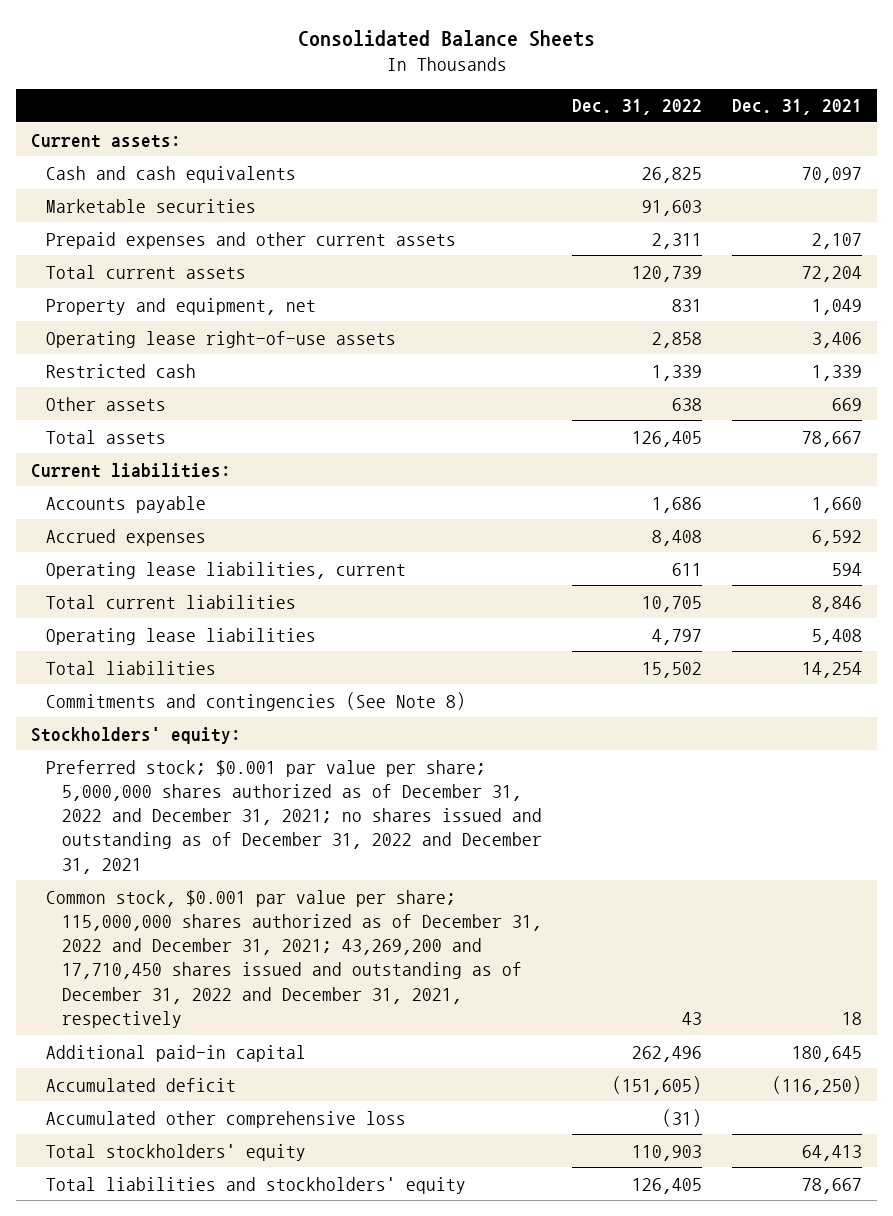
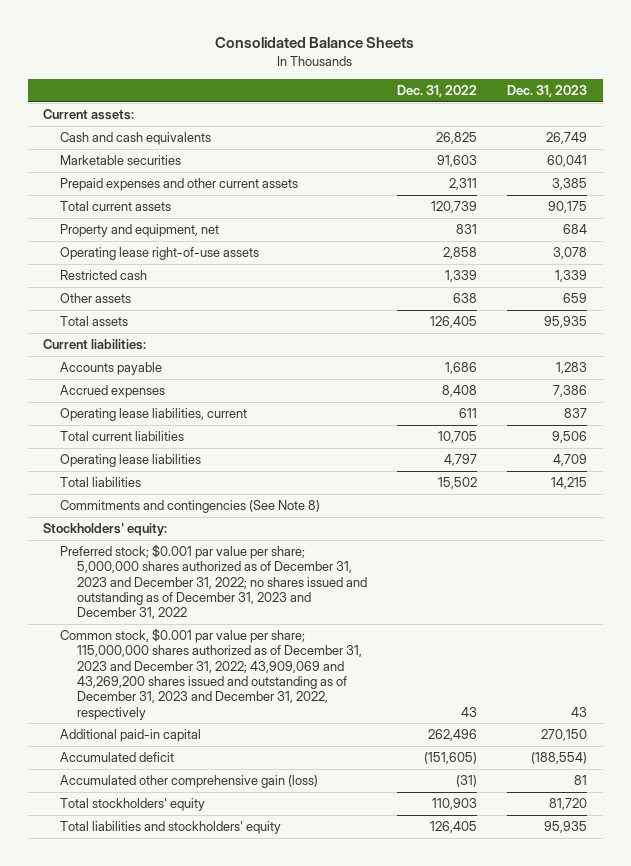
- | Dec. 31, 2022 | Dec. 31, 2021
+ | Dec. 31, 2022 | Dec. 31, 2023
- Preferred stock; $0.001 par value per share; 5,000,000 shares authorized as of December 31, 2022 and December 31, 2021; no shares issued and outstanding as of December 31, 2022 and December 31, 2021
- Common stock, $0.001 par value per share; 115,000,000 shares authorized as of December 31, 2022 and December 31, 2021; 43,269,200 and 17,710,450 shares issued and outstanding as of December 31, 2022 and December 31, 2021, respectively | 43 | 18
+ Preferred stock; $0.001 par value per share; 5,000,000 shares authorized as of December 31, 2023 and December 31, 2022; no shares issued and outstanding as of December 31, 2023 and December 31, 2022
+ Common stock, $0.001 par value per share; 115,000,000 shares authorized as of December 31, 2023 and December 31, 2022; 43,909,069 and 43,269,200 shares issued and outstanding as of December 31, 2023 and December 31, 2022, respectively | 43 | 43
- Accumulated other comprehensive loss | (31) |
+ Accumulated other comprehensive gain (loss) | (31) | 81

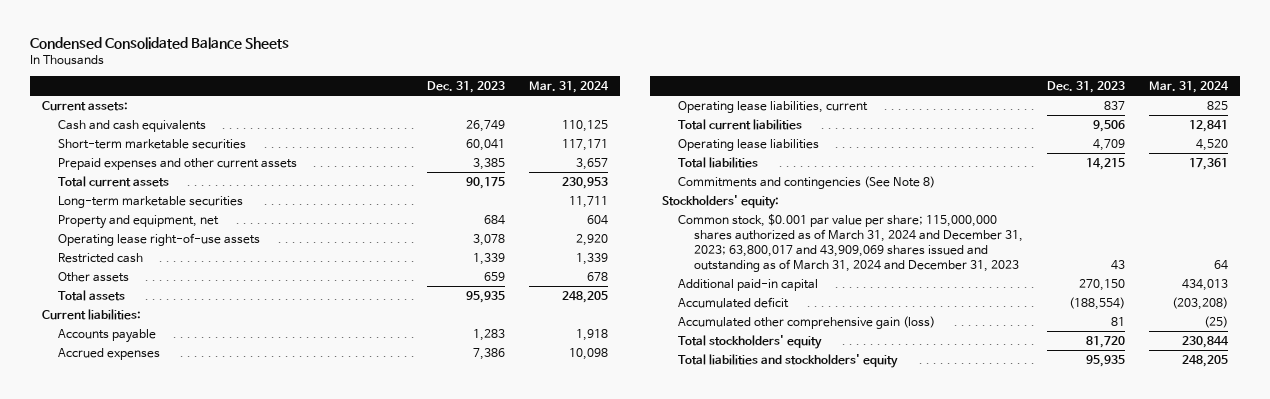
- Consolidated Balance Sheets
+ Condensed Consolidated Balance Sheets
- | Dec. 31, 2022 | Dec. 31, 2023
+ | Dec. 31, 2023 | Mar. 31, 2024
- Marketable securities | 91,603 | 60,041
+ Short-term marketable securities | 60,041 | 117,171
+ Long-term marketable securities | | 11,711
- Preferred stock; $0.001 par value per share; 5,000,000 shares authorized as of December 31, 2023 and December 31, 2022; no shares issued and outstanding as of December 31, 2023 and December 31, 2022
- Common stock, $0.001 par value per share; 115,000,000 shares authorized as of December 31, 2023 and December 31, 2022; 43,909,069 and 43,269,200 shares issued and outstanding as of December 31, 2023 and December 31, 2022, respectively | 43 | 43
+ Common stock, $0.001 par value per share; 115,000,000 shares authorized as of March 31, 2024 and December 31, 2023; 63,800,017 and 43,909,069 shares issued and outstanding as of March 31, 2024 and December 31, 2023 | 43 | 64

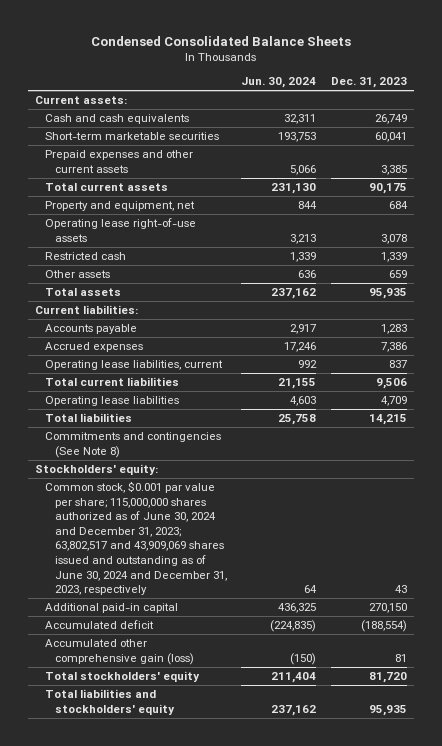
- | Dec. 31, 2023 | Mar. 31, 2024
+ | Jun. 30, 2024 | Dec. 31, 2023
- Long-term marketable securities | | 11,711
- Common stock, $0.001 par value per share; 115,000,000 shares authorized as of March 31, 2024 and December 31, 2023; 63,800,017 and 43,909,069 shares issued and outstanding as of March 31, 2024 and December 31, 2023 | 43 | 64
+ Common stock, $0.001 par value per share; 115,000,000 shares authorized as of June 30, 2024 and December 31, 2023; 63,802,517 and 43,909,069 shares issued and outstanding as of June 30, 2024 and December 31, 2023, respectively | 64 | 43

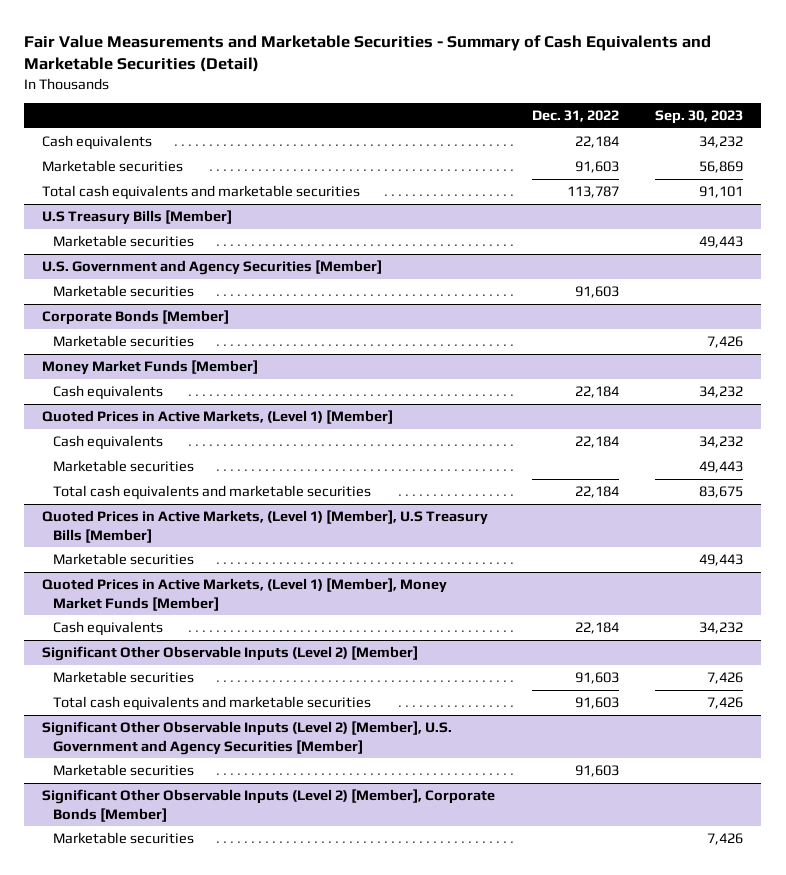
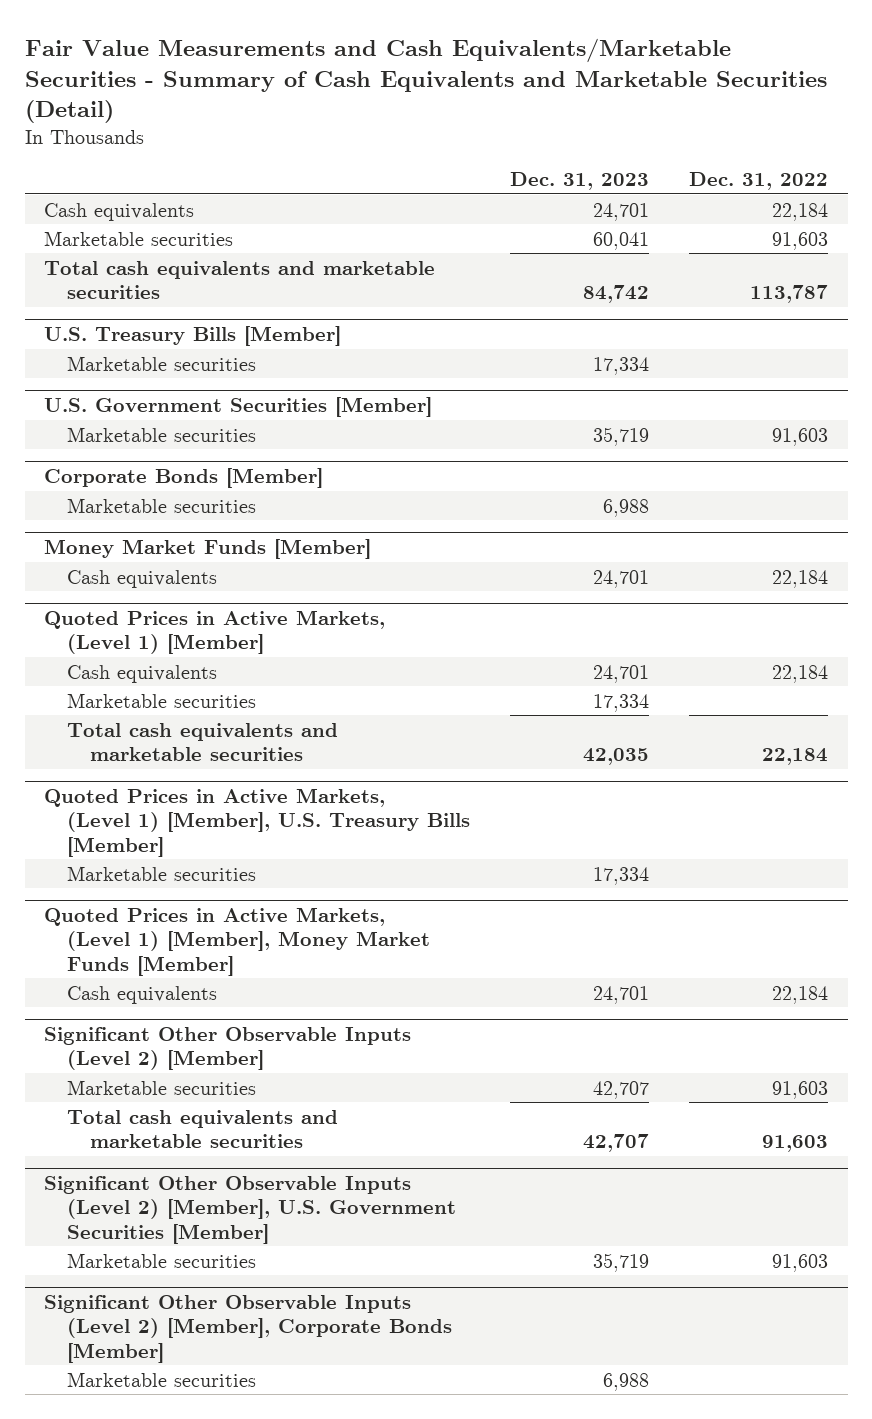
- Fair Value Measurements and Marketable Securities - Summary of Cash Equivalents and Marketable Securities (Detail)
+ Fair Value Measurements and Cash Equivalents/Marketable Securities - Summary of Cash Equivalents and Marketable Securities (Detail)
- | Dec. 31, 2022 | Sep. 30, 2023
+ | Dec. 31, 2023 | Dec. 31, 2022
- U.S Treasury Bills [Member]
+ U.S. Treasury Bills [Member]
- U.S. Government and Agency Securities [Member]
+ U.S. Government Securities [Member]
- Quoted Prices in Active Markets, (Level 1) [Member], U.S Treasury Bills [Member]
+ Quoted Prices in Active Markets, (Level 1) [Member], U.S. Treasury Bills [Member]
- Significant Other Observable Inputs (Level 2) [Member], U.S. Government and Agency Securities [Member]
+ Significant Other Observable Inputs (Level 2) [Member], U.S. Government Securities [Member]

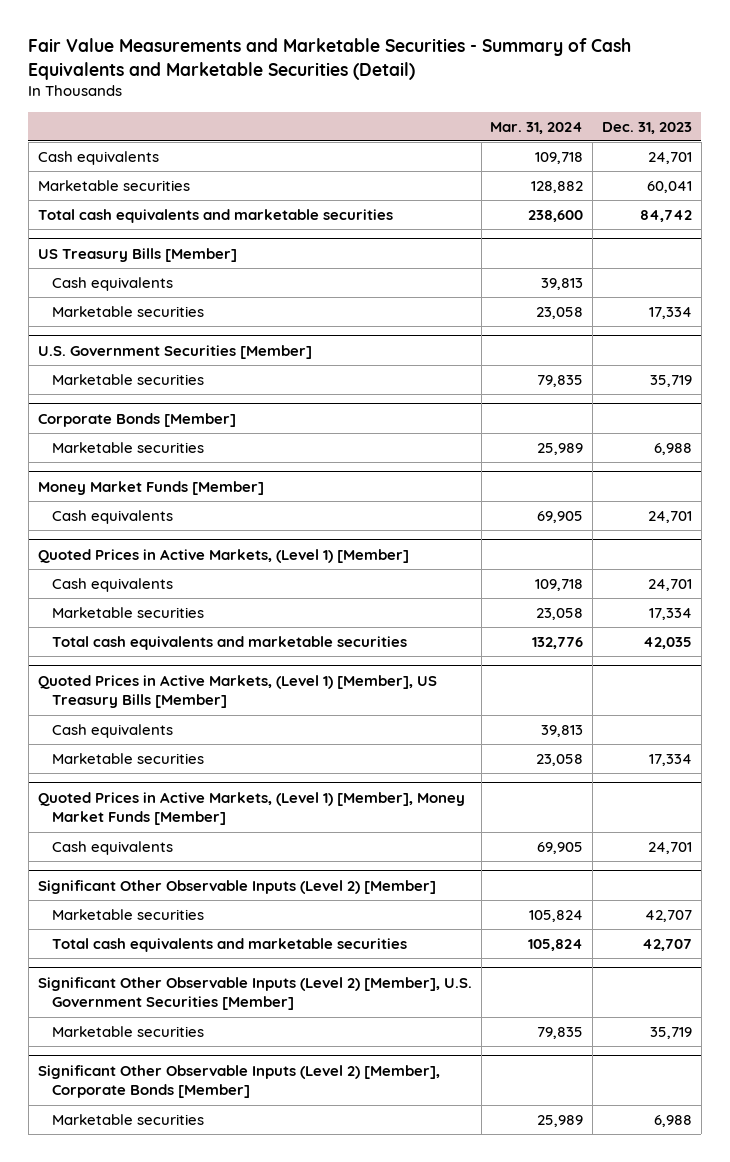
- Fair Value Measurements and Cash Equivalents/Marketable Securities - Summary of Cash Equivalents and Marketable Securities (Detail)
+ Fair Value Measurements and Marketable Securities - Summary of Cash Equivalents and Marketable Securities (Detail)
- | Dec. 31, 2023 | Dec. 31, 2022
+ | Mar. 31, 2024 | Dec. 31, 2023
- U.S. Treasury Bills [Member]
+ US Treasury Bills [Member]
+ Cash equivalents | 39,813 |
- Quoted Prices in Active Markets, (Level 1) [Member], U.S. Treasury Bills [Member]
+ Quoted Prices in Active Markets, (Level 1) [Member], US Treasury Bills [Member]
+ Cash equivalents | 39,813 |

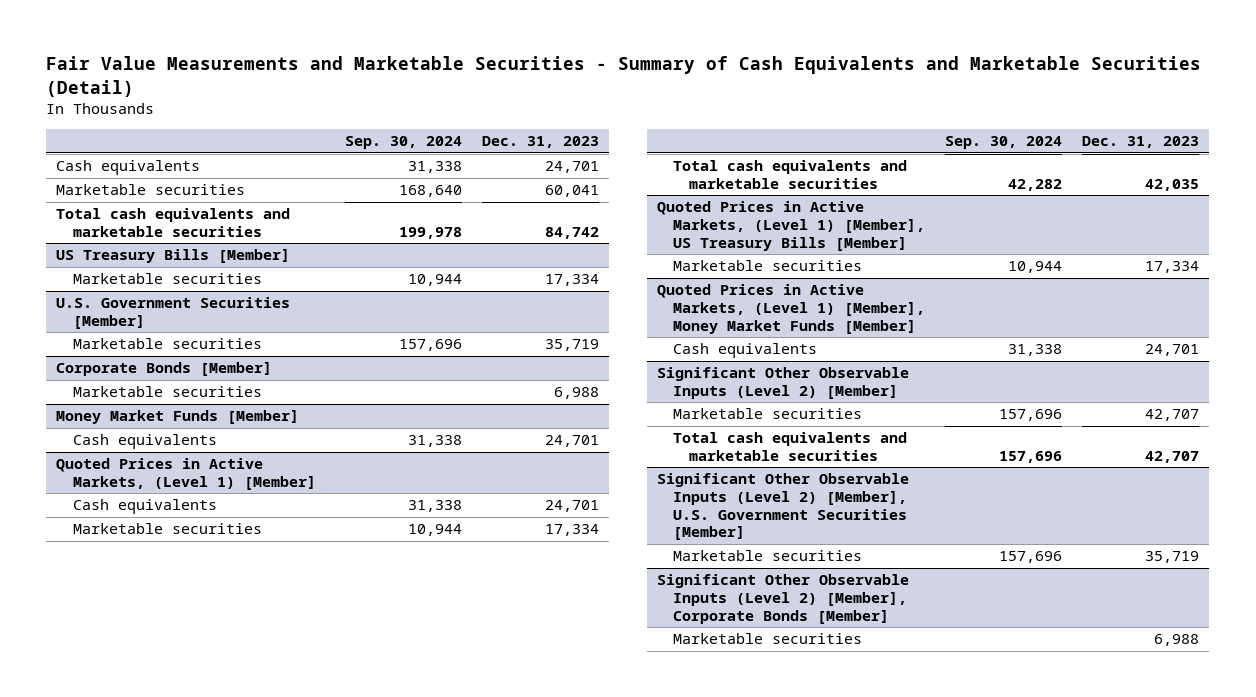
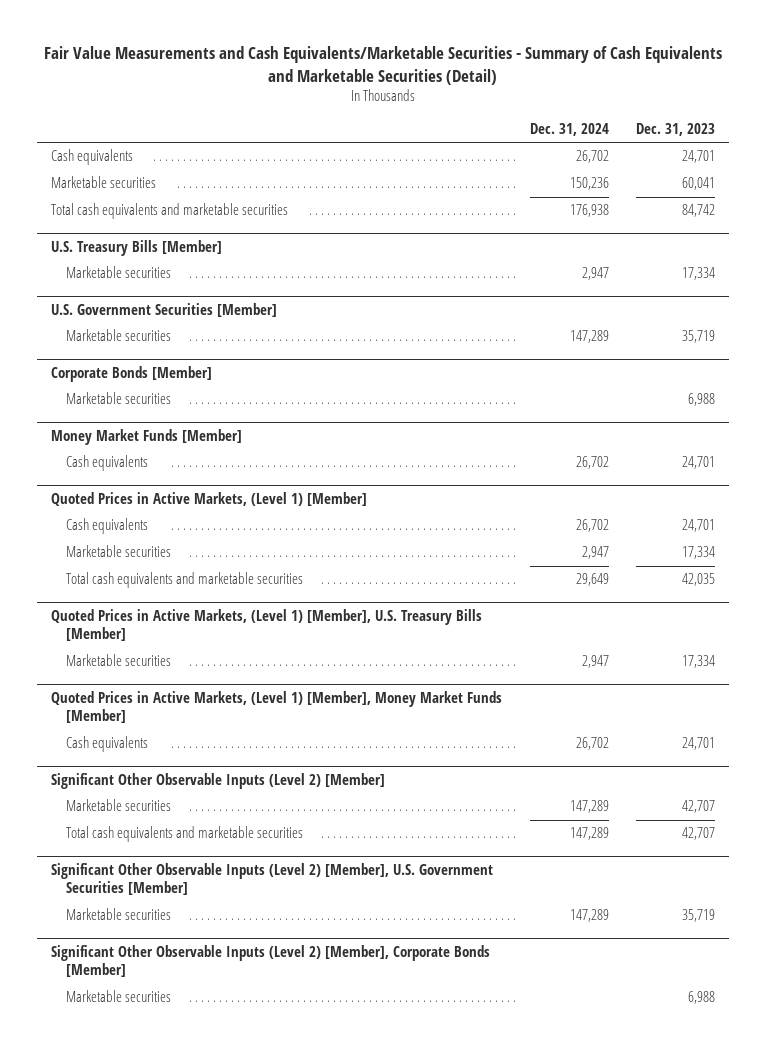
- Fair Value Measurements and Marketable Securities - Summary of Cash Equivalents and Marketable Securities (Detail)
+ Fair Value Measurements and Cash Equivalents/Marketable Securities - Summary of Cash Equivalents and Marketable Securities (Detail)
- | Sep. 30, 2024 | Dec. 31, 2023
+ | Dec. 31, 2024 | Dec. 31, 2023
- US Treasury Bills [Member]
+ U.S. Treasury Bills [Member]
- Quoted Prices in Active Markets, (Level 1) [Member], US Treasury Bills [Member]
+ Quoted Prices in Active Markets, (Level 1) [Member], U.S. Treasury Bills [Member]

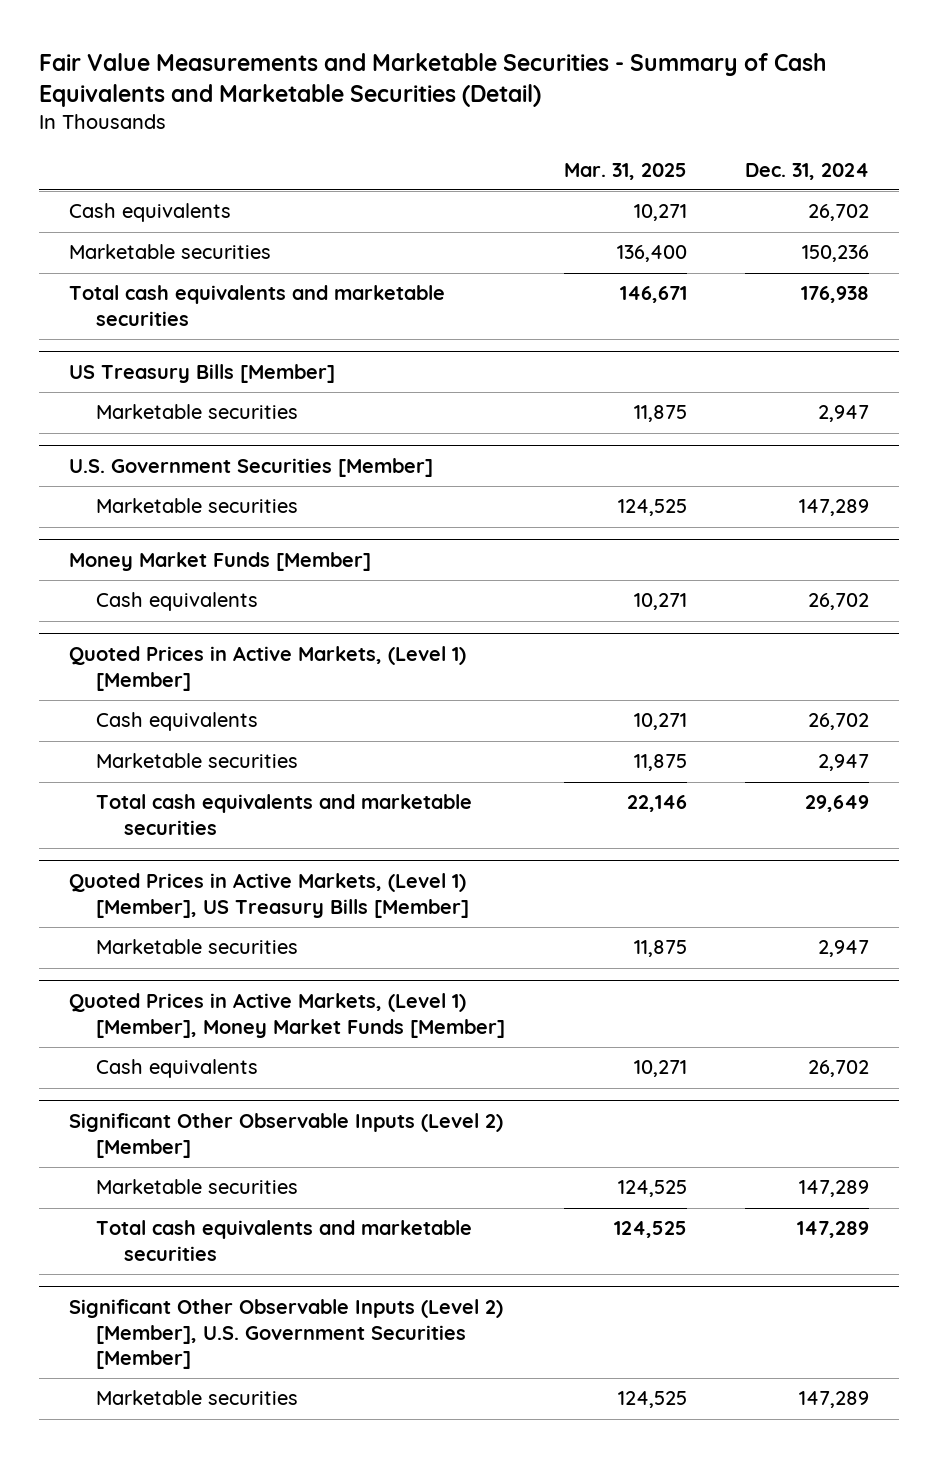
- Fair Value Measurements and Cash Equivalents/Marketable Securities - Summary of Cash Equivalents and Marketable Securities (Detail)
+ Fair Value Measurements and Marketable Securities - Summary of Cash Equivalents and Marketable Securities (Detail)
- | Dec. 31, 2024 | Dec. 31, 2023
+ | Mar. 31, 2025 | Dec. 31, 2024
- U.S. Treasury Bills [Member]
+ US Treasury Bills [Member]
- Corporate Bonds [Member]
- Marketable securities | | 6,988
- Quoted Prices in Active Markets, (Level 1) [Member], U.S. Treasury Bills [Member]
+ Quoted Prices in Active Markets, (Level 1) [Member], US Treasury Bills [Member]
- Significant Other Observable Inputs (Level 2) [Member], Corporate Bonds [Member]
- Marketable securities | | 6,988

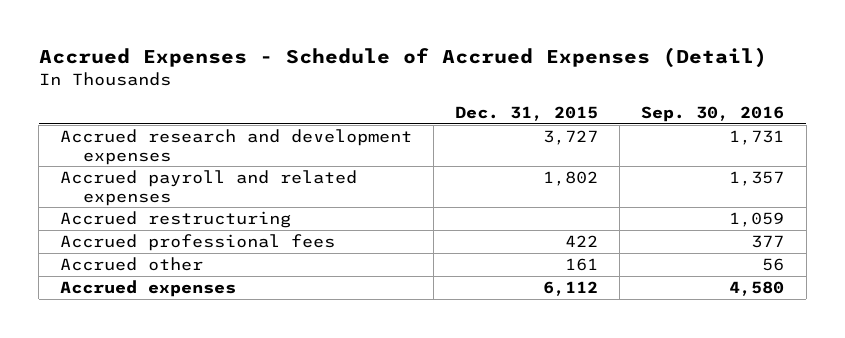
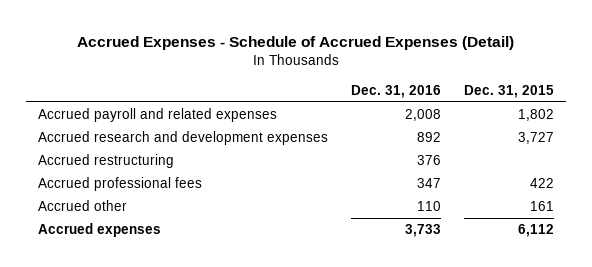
- | Dec. 31, 2015 | Sep. 30, 2016
+ | Dec. 31, 2016 | Dec. 31, 2015
moved down: Accrued research and development expenses | 892 | 3,727

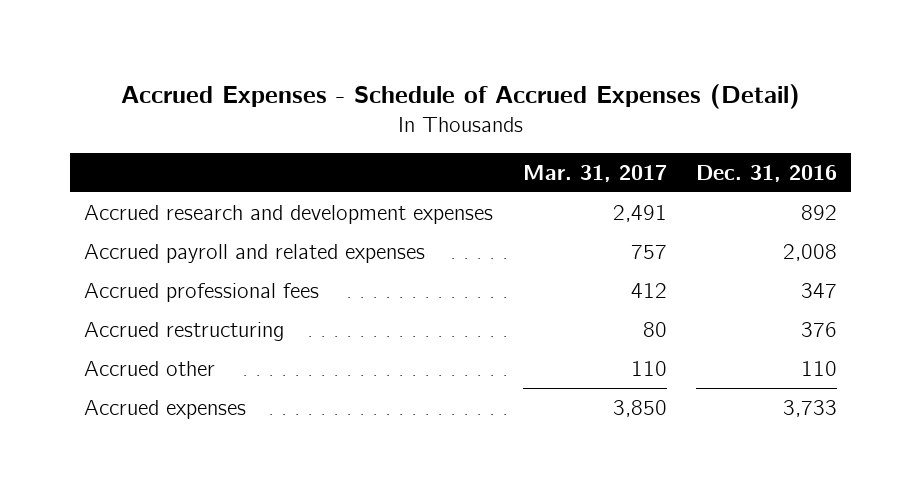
- | Dec. 31, 2016 | Dec. 31, 2015
+ | Mar. 31, 2017 | Dec. 31, 2016
moved down: Accrued payroll and related expenses | 757 | 2,008
moved down: Accrued restructuring | 80 | 376

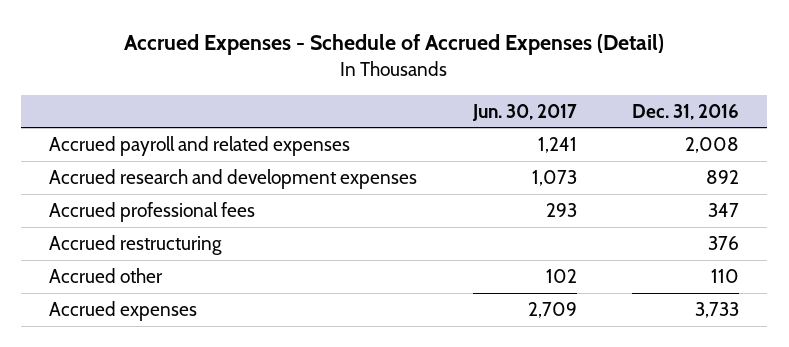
- | Mar. 31, 2017 | Dec. 31, 2016
+ | Jun. 30, 2017 | Dec. 31, 2016
moved down: Accrued research and development expenses | 1,073 | 892

